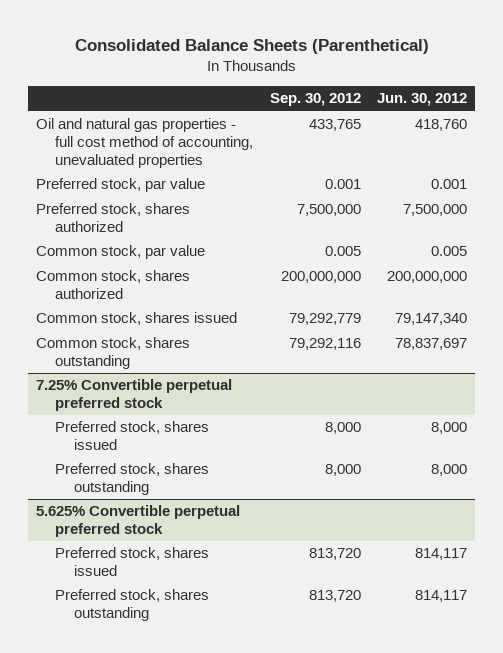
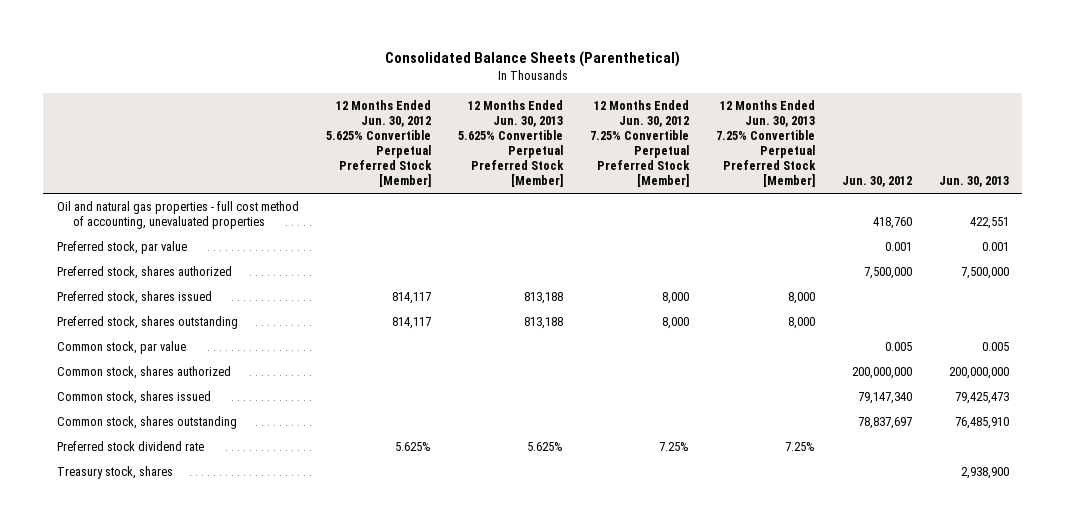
- | Sep. 30, 2012 | Jun. 30, 2012
+ | 12 Months Ended Jun. 30, 2012 5.625% Convertible Perpetual Preferred Stock [Member] | 12 Months Ended Jun. 30, 2013 5.625% Convertible Perpetual Preferred Stock [Member] | 12 Months Ended Jun. 30, 2012 7.25% Convertible Perpetual Preferred Stock [Member] | 12 Months Ended Jun. 30, 2013 7.25% Convertible Perpetual Preferred Stock [Member] | Jun. 30, 2012 | Jun. 30, 2013
+ Preferred stock, shares issued | 814,117 | 813,188 | 8,000 | 8,000 | |
+ Preferred stock, shares outstanding | 814,117 | 813,188 | 8,000 | 8,000 | |
- 7.25% Convertible perpetual preferred stock
- Preferred stock, shares issued | 8,000 | 8,000
- Preferred stock, shares outstanding | 8,000 | 8,000
- 5.625% Convertible perpetual preferred stock
- Preferred stock, shares issued | 813,720 | 814,117
- Preferred stock, shares outstanding | 813,720 | 814,117
+ Preferred stock dividend rate | 5.625% | 5.625% | 7.25% | 7.25% | |
+ Treasury stock, shares | | | | | | 2,938,900

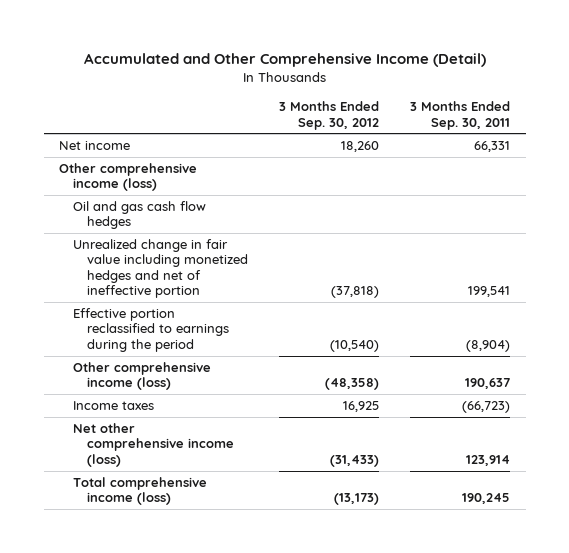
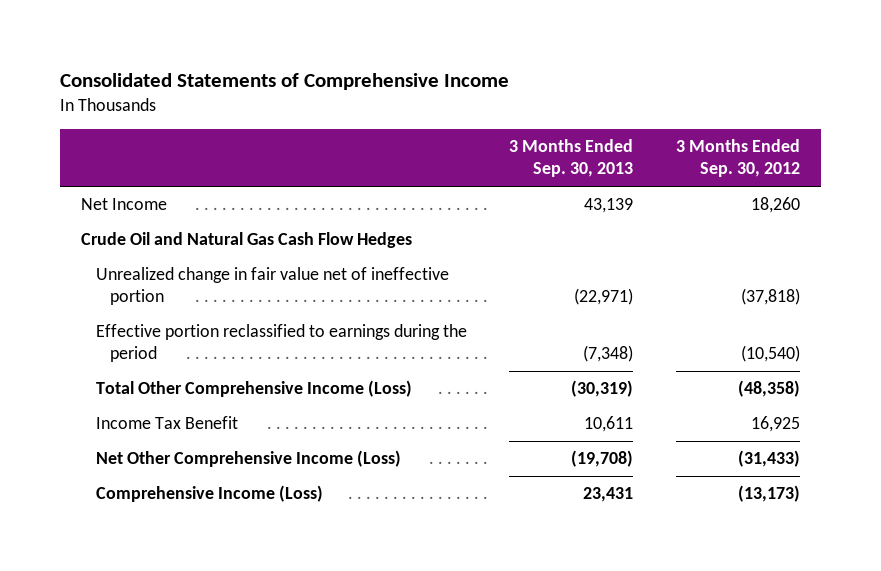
- Accumulated and Other Comprehensive Income (Detail)
+ Consolidated Statements of Comprehensive Income
- | 3 Months Ended Sep. 30, 2012 | 3 Months Ended Sep. 30, 2011
+ | 3 Months Ended Sep. 30, 2013 | 3 Months Ended Sep. 30, 2012
- Net income | 18,260 | 66,331
- Other comprehensive income (loss)
- Oil and gas cash flow hedges
- Unrealized change in fair value including monetized hedges and net of ineffective portion | (37,818) | 199,541
+ Net Income | 43,139 | 18,260
+ Crude Oil and Natural Gas Cash Flow Hedges
+ Unrealized change in fair value net of ineffective portion | (22,971) | (37,818)
- Other comprehensive income (loss) | (48,358) | 190,637
- Income taxes | 16,925 | (66,723)
- Net other comprehensive income (loss) | (31,433) | 123,914
- Total comprehensive income (loss) | (13,173) | 190,245
+ Total Other Comprehensive Income (Loss) | (30,319) | (48,358)
+ Income Tax Benefit | 10,611 | 16,925
+ Net Other Comprehensive Income (Loss) | (19,708) | (31,433)
+ Comprehensive Income (Loss) | 23,431 | (13,173)

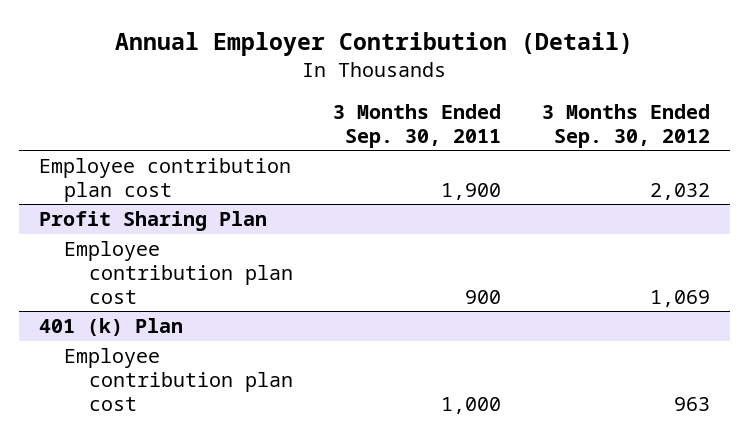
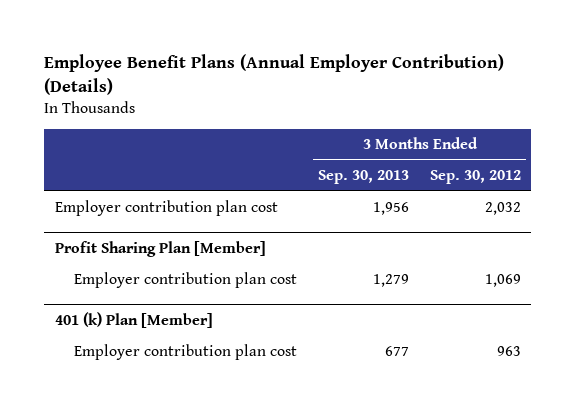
- Annual Employer Contribution (Detail)
+ Employee Benefit Plans (Annual Employer Contribution) (Details)
- | 3 Months Ended Sep. 30, 2011 | 3 Months Ended Sep. 30, 2012
+ | 3 Months Ended Sep. 30, 2013 | 3 Months Ended Sep. 30, 2012
- Employee contribution plan cost | 1,900 | 2,032
- Profit Sharing Plan
- Employee contribution plan cost | 900 | 1,069
- 401 (k) Plan
- Employee contribution plan cost | 1,000 | 963
+ Employer contribution plan cost | 1,956 | 2,032
+ Profit Sharing Plan [Member]
+ Employer contribution plan cost | 1,279 | 1,069
+ 401 (k) Plan [Member]
+ Employer contribution plan cost | 677 | 963

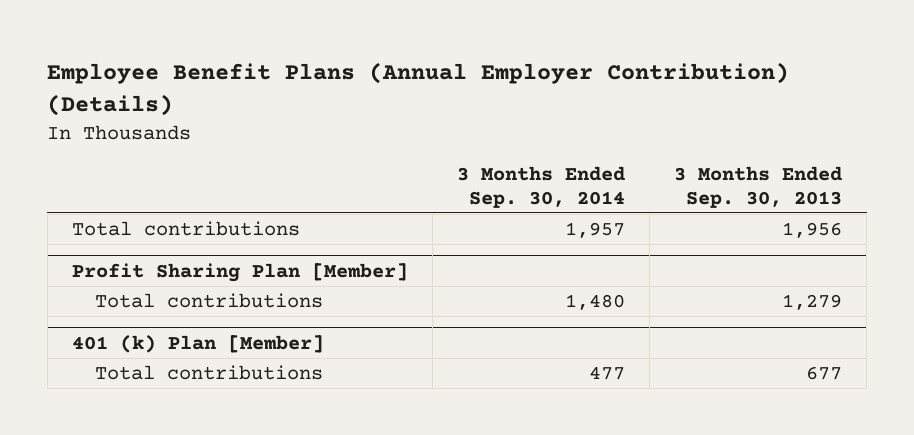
- | 3 Months Ended Sep. 30, 2013 | 3 Months Ended Sep. 30, 2012
+ | 3 Months Ended Sep. 30, 2014 | 3 Months Ended Sep. 30, 2013
- Employer contribution plan cost | 1,956 | 2,032
+ Total contributions | 1,957 | 1,956
@ Profit Sharing Plan [Member]
- Employer contribution plan cost | 1,279 | 1,069
+ Total contributions | 1,480 | 1,279
@ 401 (k) Plan [Member]
- Employer contribution plan cost | 677 | 963
+ Total contributions | 477 | 677

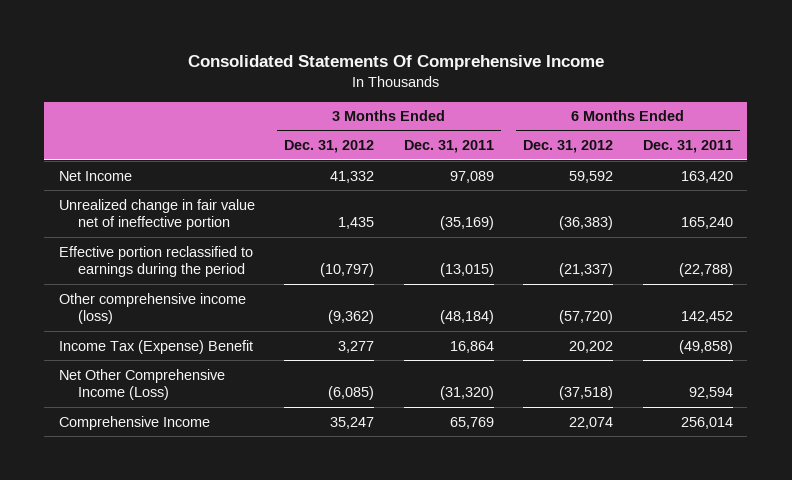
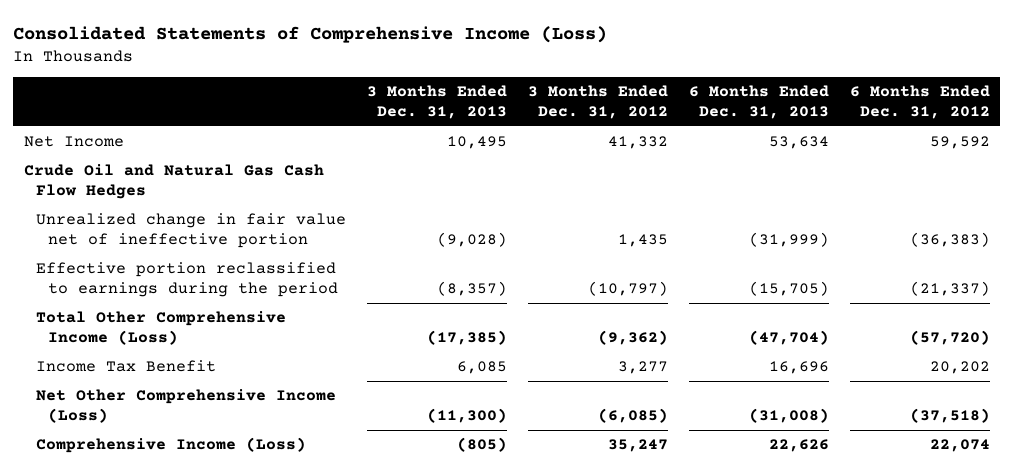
- Consolidated Statements Of Comprehensive Income
+ Consolidated Statements of Comprehensive Income (Loss)
- | 3 Months Ended Dec. 31, 2012 | 3 Months Ended Dec. 31, 2011 | 6 Months Ended Dec. 31, 2012 | 6 Months Ended Dec. 31, 2011
+ | 3 Months Ended Dec. 31, 2013 | 3 Months Ended Dec. 31, 2012 | 6 Months Ended Dec. 31, 2013 | 6 Months Ended Dec. 31, 2012
+ Crude Oil and Natural Gas Cash Flow Hedges
- Other comprehensive income (loss) | (9,362) | (48,184) | (57,720) | 142,452
- Income Tax (Expense) Benefit | 3,277 | 16,864 | 20,202 | (49,858)
+ Total Other Comprehensive Income (Loss) | (17,385) | (9,362) | (47,704) | (57,720)
+ Income Tax Benefit | 6,085 | 3,277 | 16,696 | 20,202
- Comprehensive Income | 35,247 | 65,769 | 22,074 | 256,014
+ Comprehensive Income (Loss) | (805) | 35,247 | 22,626 | 22,074

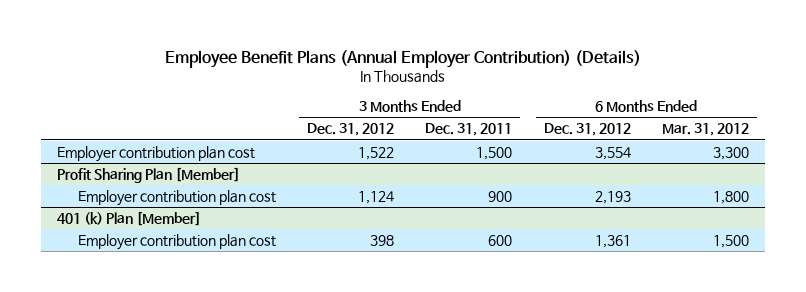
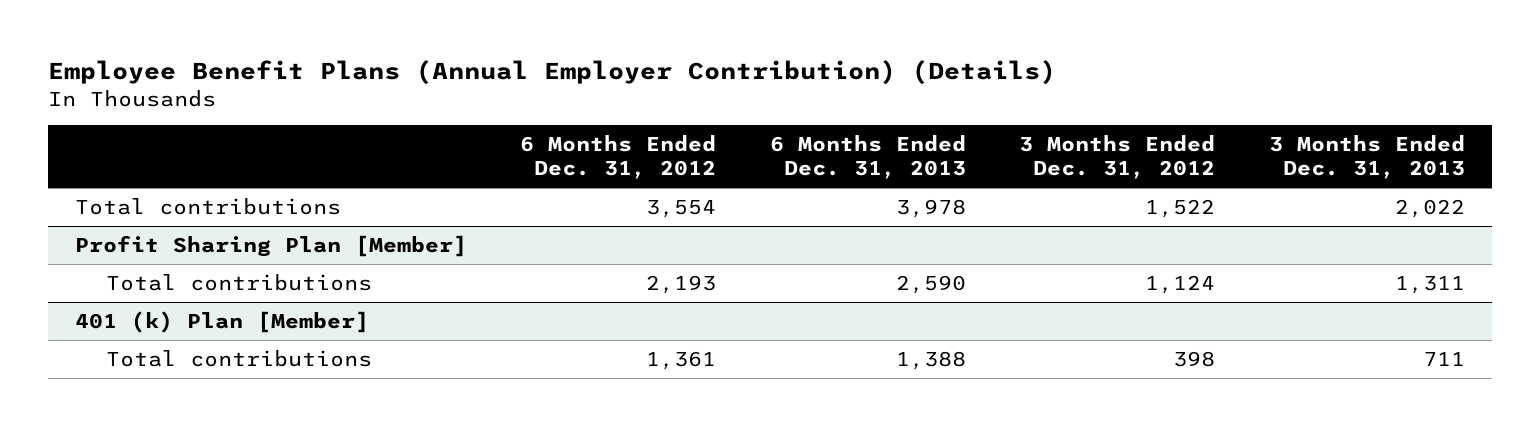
- | 3 Months Ended Dec. 31, 2012 | 3 Months Ended Dec. 31, 2011 | 6 Months Ended Dec. 31, 2012 | 6 Months Ended Mar. 31, 2012
+ | 6 Months Ended Dec. 31, 2012 | 6 Months Ended Dec. 31, 2013 | 3 Months Ended Dec. 31, 2012 | 3 Months Ended Dec. 31, 2013
- Employer contribution plan cost | 1,522 | 1,500 | 3,554 | 3,300
+ Total contributions | 3,554 | 3,978 | 1,522 | 2,022
@ Profit Sharing Plan [Member]
- Employer contribution plan cost | 1,124 | 900 | 2,193 | 1,800
+ Total contributions | 2,193 | 2,590 | 1,124 | 1,311
@ 401 (k) Plan [Member]
- Employer contribution plan cost | 398 | 600 | 1,361 | 1,500
+ Total contributions | 1,361 | 1,388 | 398 | 711

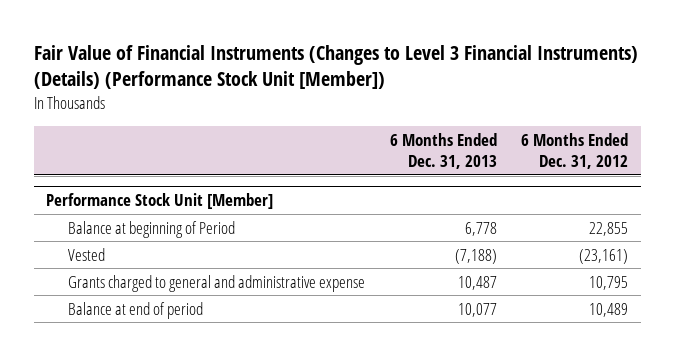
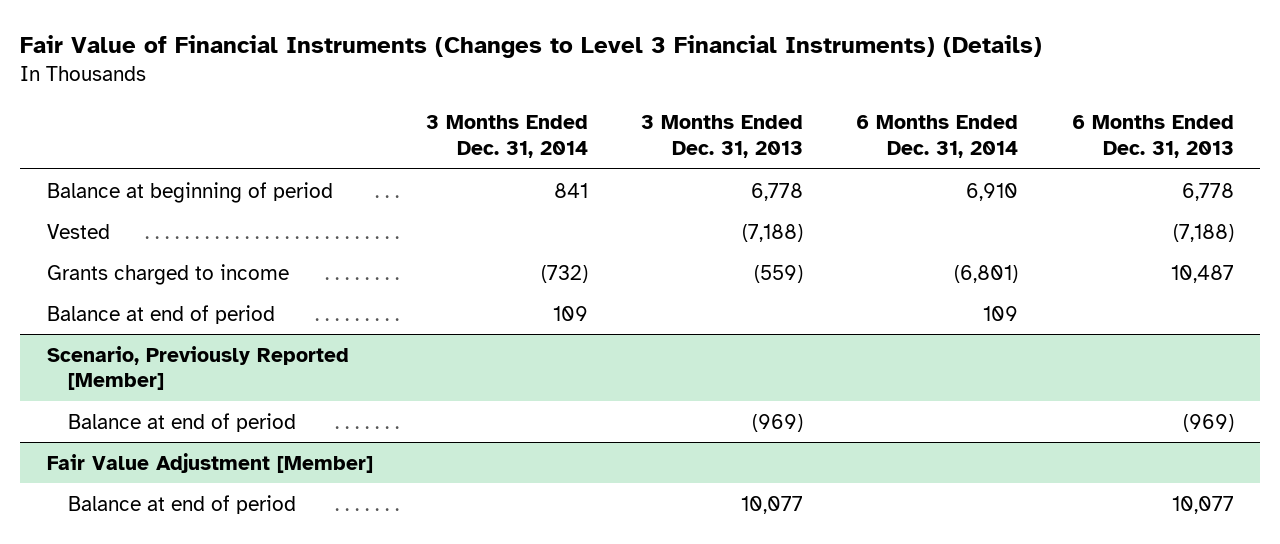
- Fair Value of Financial Instruments (Changes to Level 3 Financial Instruments) (Details) (Performance Stock Unit [Member])
+ Fair Value of Financial Instruments (Changes to Level 3 Financial Instruments) (Details)
- | 6 Months Ended Dec. 31, 2013 | 6 Months Ended Dec. 31, 2012
+ | 3 Months Ended Dec. 31, 2014 | 3 Months Ended Dec. 31, 2013 | 6 Months Ended Dec. 31, 2014 | 6 Months Ended Dec. 31, 2013
- Performance Stock Unit [Member]
- Balance at beginning of Period | 6,778 | 22,855
+ Balance at beginning of period | 841 | 6,778 | 6,910 | 6,778
- Grants charged to general and administrative expense | 10,487 | 10,795
+ Grants charged to income | (732) | (559) | (6,801) | 10,487
+ Balance at end of period | 109 | | 109 |
+ Scenario, Previously Reported [Member]
+ Balance at end of period | | (969) | | (969)
+ Fair Value Adjustment [Member]

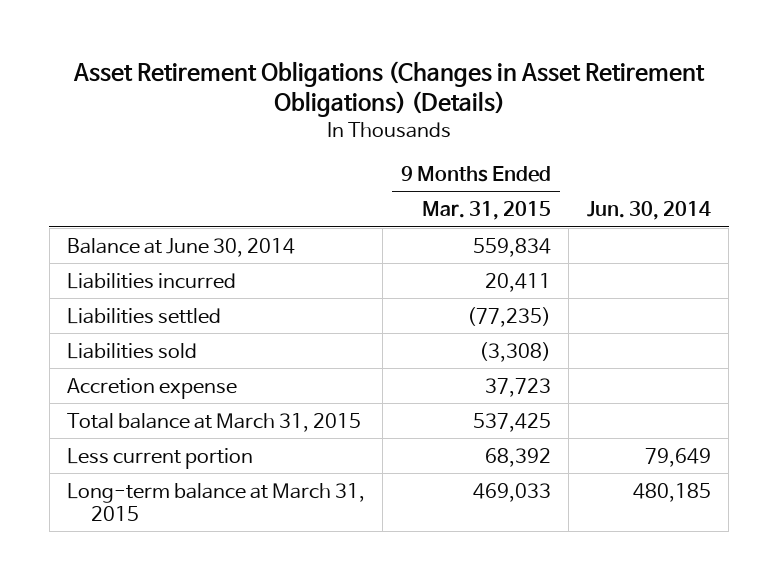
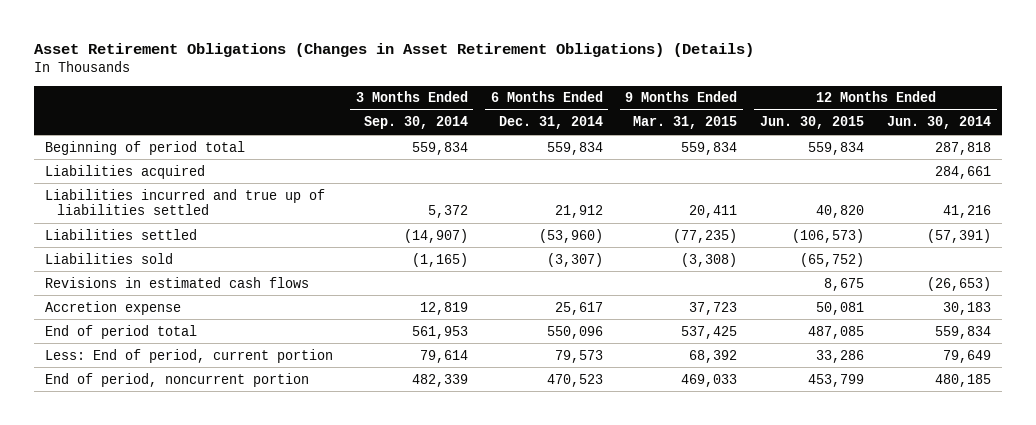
- | 9 Months Ended Mar. 31, 2015 | Jun. 30, 2014
+ | 3 Months Ended Sep. 30, 2014 | 6 Months Ended Dec. 31, 2014 | 9 Months Ended Mar. 31, 2015 | 12 Months Ended Jun. 30, 2015 | 12 Months Ended Jun. 30, 2014
- Balance at June 30, 2014 | 559,834 |
- Liabilities incurred | 20,411 |
+ Beginning of period total | 559,834 | 559,834 | 559,834 | 559,834 | 287,818
+ Liabilities acquired | | | | | 284,661
+ Liabilities incurred and true up of liabilities settled | 5,372 | 21,912 | 20,411 | 40,820 | 41,216
+ Revisions in estimated cash flows | | | | 8,675 | (26,653)
- Total balance at March 31, 2015 | 537,425 |
- Less current portion | 68,392 | 79,649
- Long-term balance at March 31, 2015 | 469,033 | 480,185
+ End of period total | 561,953 | 550,096 | 537,425 | 487,085 | 559,834
+ Less: End of period, current portion | 79,614 | 79,573 | 68,392 | 33,286 | 79,649
+ End of period, noncurrent portion | 482,339 | 470,523 | 469,033 | 453,799 | 480,185

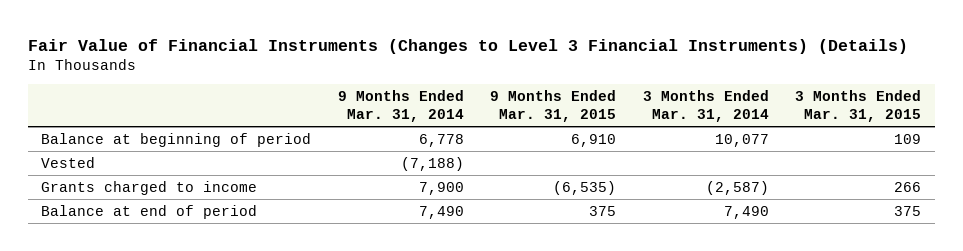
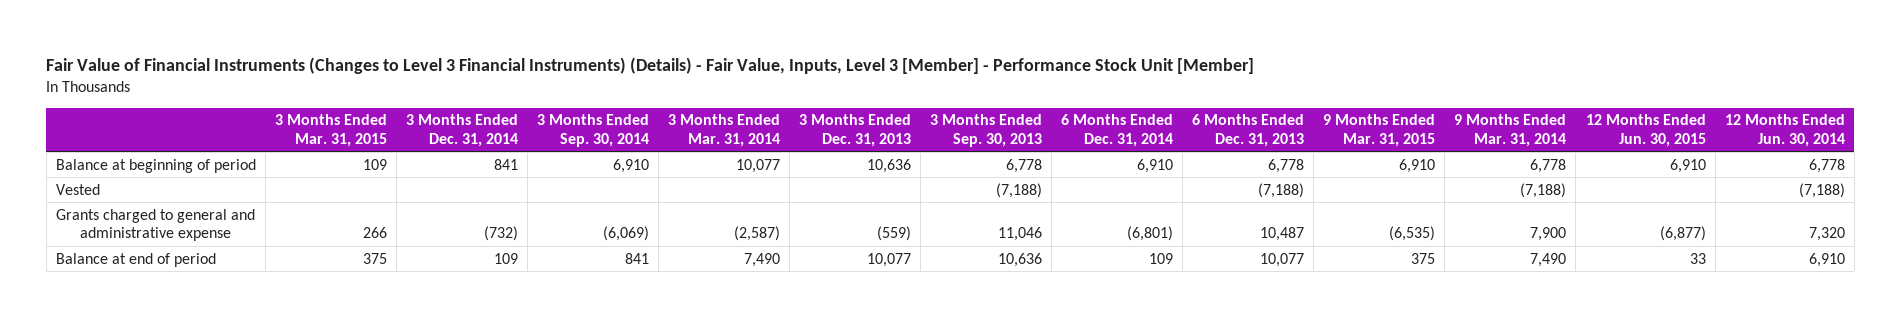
- Fair Value of Financial Instruments (Changes to Level 3 Financial Instruments) (Details)
+ Fair Value of Financial Instruments (Changes to Level 3 Financial Instruments) (Details) - Fair Value, Inputs, Level 3 [Member] - Performance Stock Unit [Member]
- | 9 Months Ended Mar. 31, 2014 | 9 Months Ended Mar. 31, 2015 | 3 Months Ended Mar. 31, 2014 | 3 Months Ended Mar. 31, 2015
+ | 3 Months Ended Mar. 31, 2015 | 3 Months Ended Dec. 31, 2014 | 3 Months Ended Sep. 30, 2014 | 3 Months Ended Mar. 31, 2014 | 3 Months Ended Dec. 31, 2013 | 3 Months Ended Sep. 30, 2013 | 6 Months Ended Dec. 31, 2014 | 6 Months Ended Dec. 31, 2013 | 9 Months Ended Mar. 31, 2015 | 9 Months Ended Mar. 31, 2014 | 12 Months Ended Jun. 30, 2015 | 12 Months Ended Jun. 30, 2014
- Grants charged to income | 7,900 | (6,535) | (2,587) | 266
+ Grants charged to general and administrative expense | 266 | (732) | (6,069) | (2,587) | (559) | 11,046 | (6,801) | 10,487 | (6,535) | 7,900 | (6,877) | 7,320

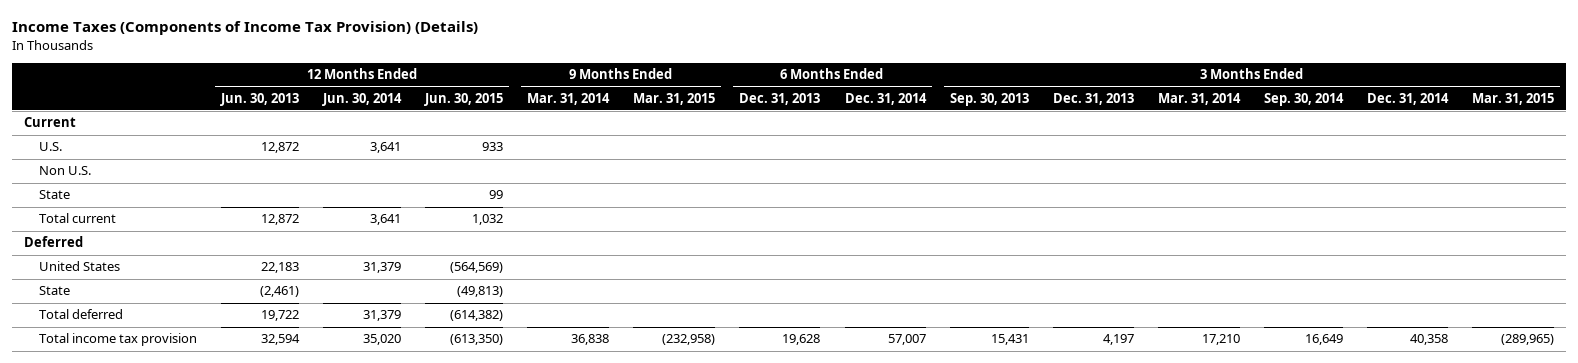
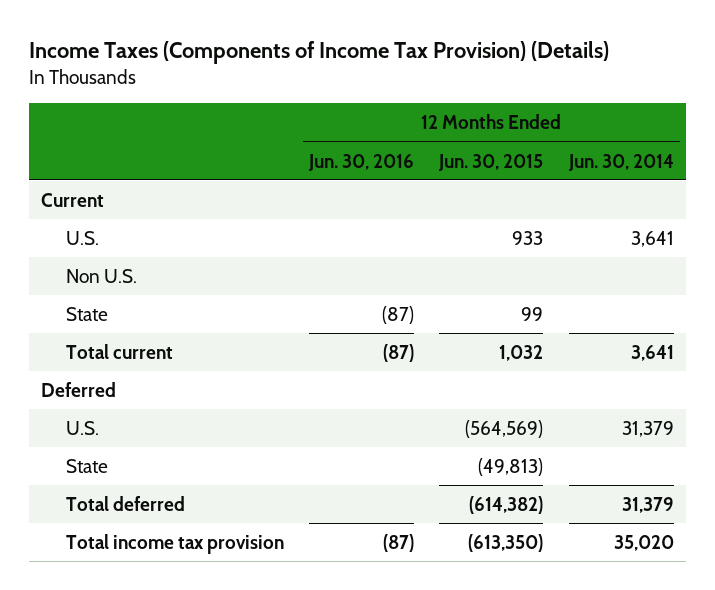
- | 12 Months Ended Jun. 30, 2013 | 12 Months Ended Jun. 30, 2014 | 12 Months Ended Jun. 30, 2015 | 9 Months Ended Mar. 31, 2014 | 9 Months Ended Mar. 31, 2015 | 6 Months Ended Dec. 31, 2013 | 6 Months Ended Dec. 31, 2014 | 3 Months Ended Sep. 30, 2013 | 3 Months Ended Dec. 31, 2013 | 3 Months Ended Mar. 31, 2014 | 3 Months Ended Sep. 30, 2014 | 3 Months Ended Dec. 31, 2014 | 3 Months Ended Mar. 31, 2015
+ | 12 Months Ended Jun. 30, 2016 | 12 Months Ended Jun. 30, 2015 | 12 Months Ended Jun. 30, 2014
- United States | 22,183 | 31,379 | (564,569) | | | | | | | | | |
+ U.S. | | (564,569) | 31,379

